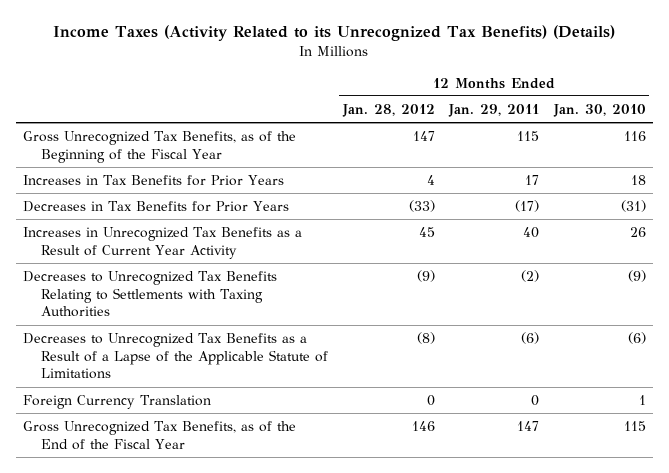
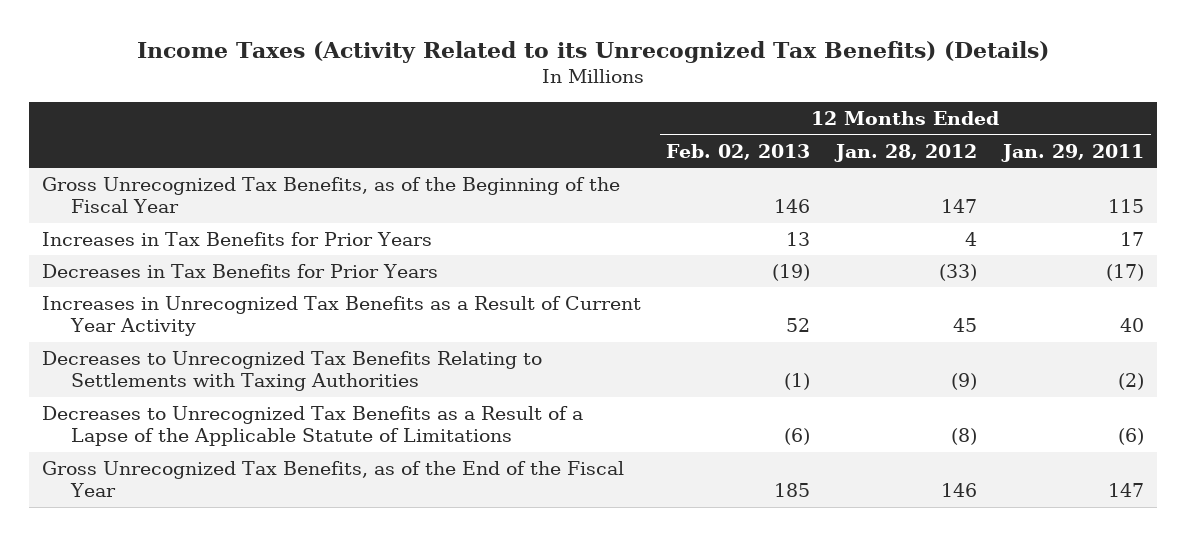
- | 12 Months Ended Jan. 28, 2012 | 12 Months Ended Jan. 29, 2011 | 12 Months Ended Jan. 30, 2010
+ | 12 Months Ended Feb. 02, 2013 | 12 Months Ended Jan. 28, 2012 | 12 Months Ended Jan. 29, 2011
- Foreign Currency Translation | 0 | 0 | 1

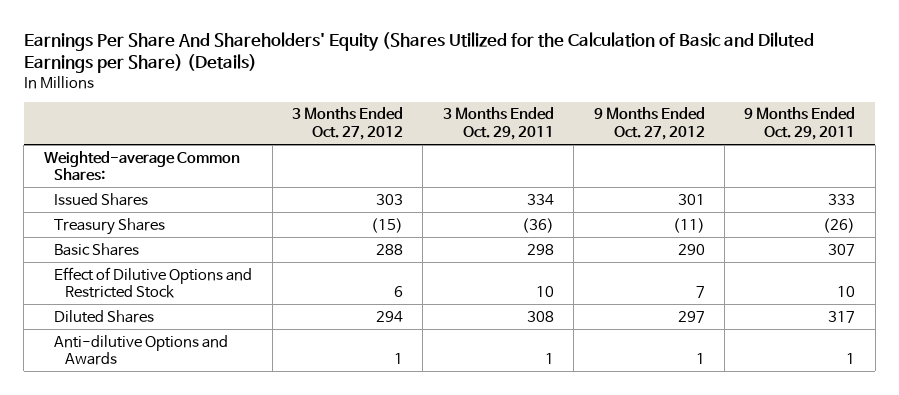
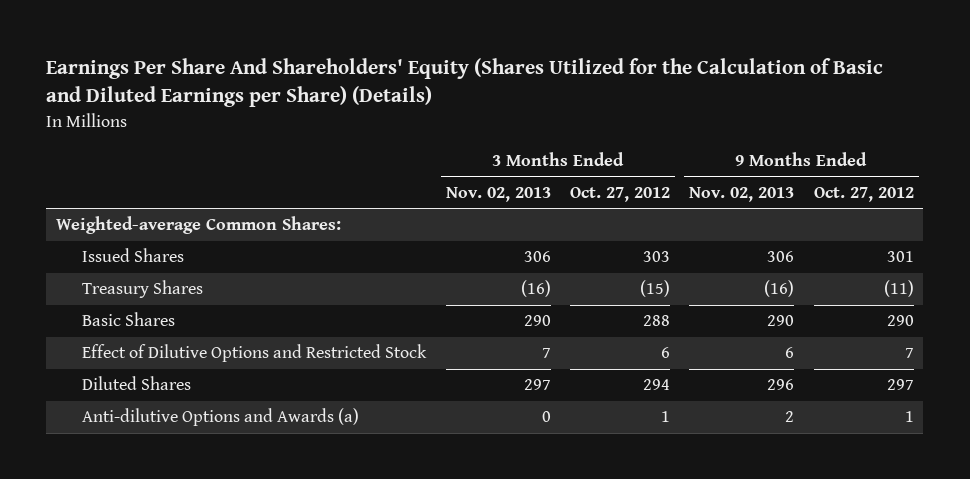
- | 3 Months Ended Oct. 27, 2012 | 3 Months Ended Oct. 29, 2011 | 9 Months Ended Oct. 27, 2012 | 9 Months Ended Oct. 29, 2011
+ | 3 Months Ended Nov. 02, 2013 | 3 Months Ended Oct. 27, 2012 | 9 Months Ended Nov. 02, 2013 | 9 Months Ended Oct. 27, 2012
- Anti-dilutive Options and Awards | 1 | 1 | 1 | 1
+ Anti-dilutive Options and Awards (a) | 0 | 1 | 2 | 1

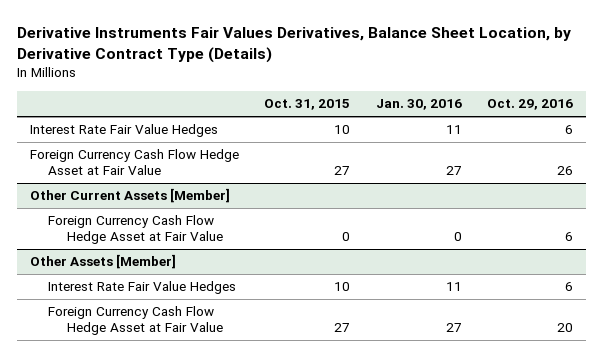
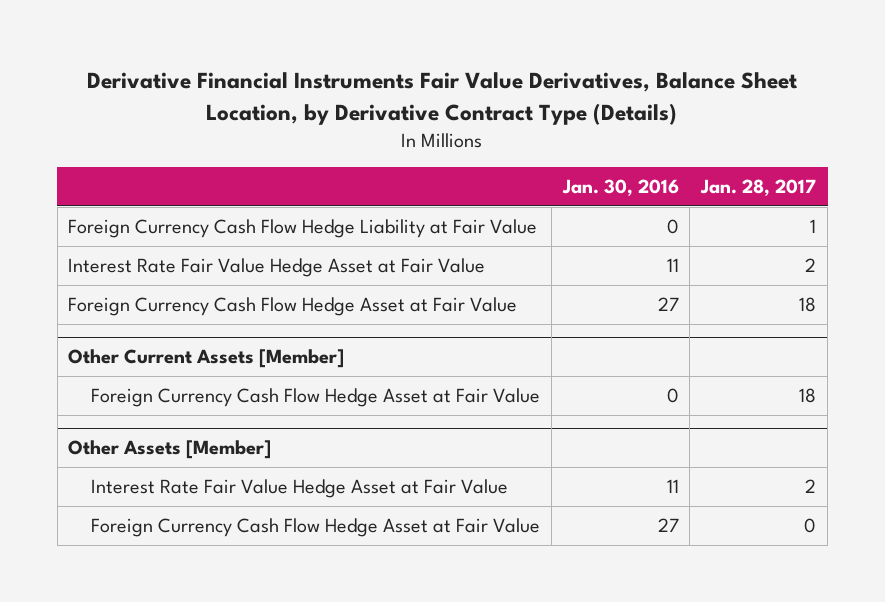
- Derivative Instruments Fair Values Derivatives, Balance Sheet Location, by Derivative Contract Type (Details)
+ Derivative Financial Instruments Fair Value Derivatives, Balance Sheet Location, by Derivative Contract Type (Details)
- | Oct. 31, 2015 | Jan. 30, 2016 | Oct. 29, 2016
+ | Jan. 30, 2016 | Jan. 28, 2017
- Interest Rate Fair Value Hedges | 10 | 11 | 6
+ Foreign Currency Cash Flow Hedge Liability at Fair Value | 0 | 1
+ Interest Rate Fair Value Hedge Asset at Fair Value | 11 | 2
@ Other Assets [Member]
- Interest Rate Fair Value Hedges | 10 | 11 | 6
+ Interest Rate Fair Value Hedge Asset at Fair Value | 11 | 2

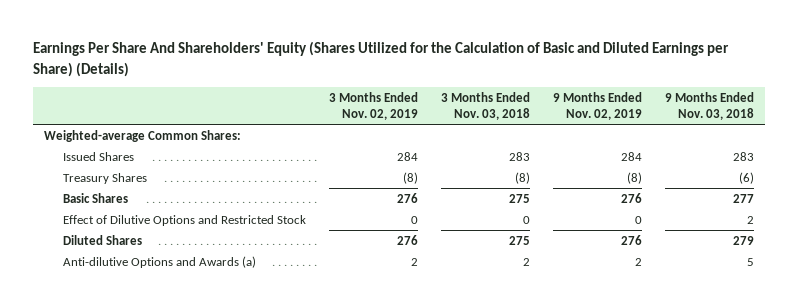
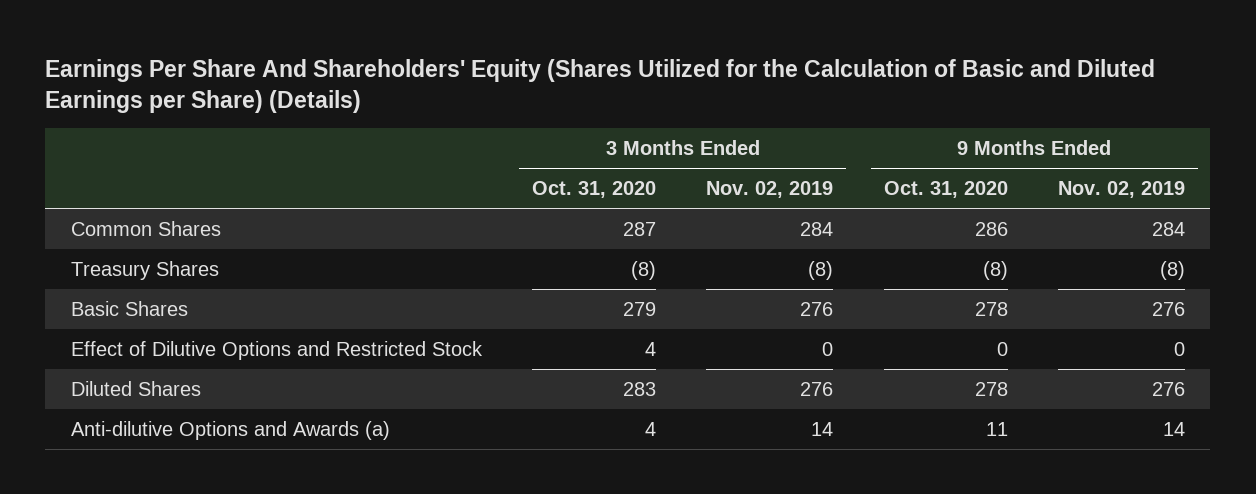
- | 3 Months Ended Nov. 02, 2019 | 3 Months Ended Nov. 03, 2018 | 9 Months Ended Nov. 02, 2019 | 9 Months Ended Nov. 03, 2018
+ | 3 Months Ended Oct. 31, 2020 | 3 Months Ended Nov. 02, 2019 | 9 Months Ended Oct. 31, 2020 | 9 Months Ended Nov. 02, 2019
- Weighted-average Common Shares:
- Issued Shares | 284 | 283 | 284 | 283
+ Common Shares | 287 | 284 | 286 | 284
- Anti-dilutive Options and Awards (a) | 2 | 2 | 2 | 5
+ Anti-dilutive Options and Awards (a) | 4 | 14 | 11 | 14

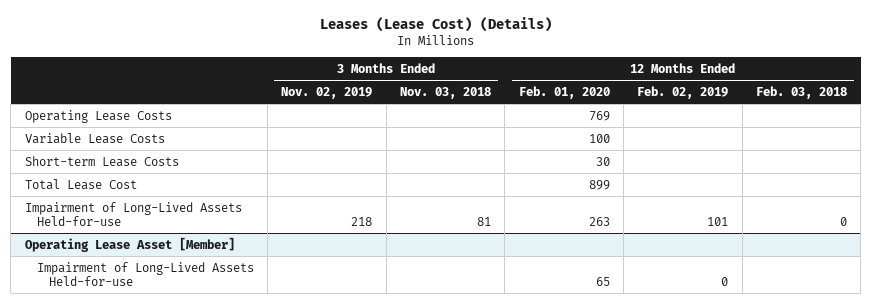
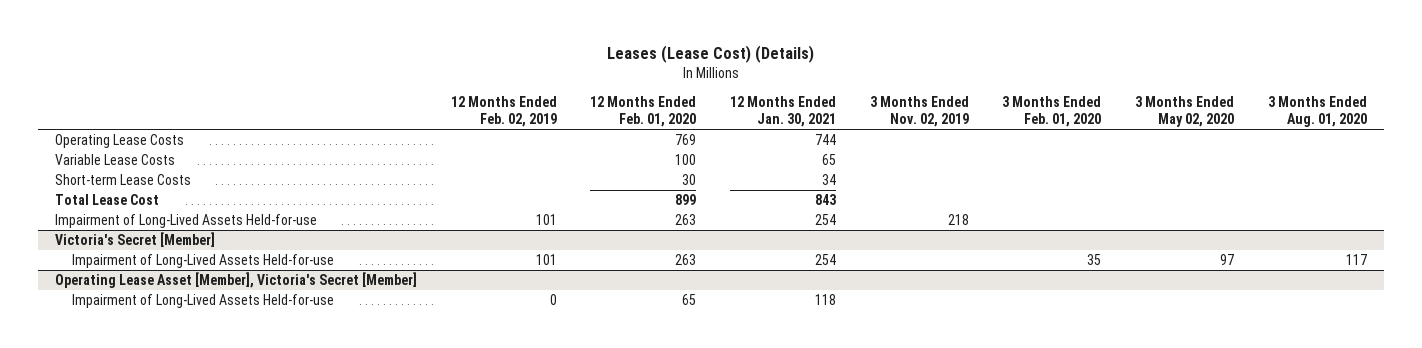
- | 3 Months Ended Nov. 02, 2019 | 3 Months Ended Nov. 03, 2018 | 12 Months Ended Feb. 01, 2020 | 12 Months Ended Feb. 02, 2019 | 12 Months Ended Feb. 03, 2018
+ | 12 Months Ended Feb. 02, 2019 | 12 Months Ended Feb. 01, 2020 | 12 Months Ended Jan. 30, 2021 | 3 Months Ended Nov. 02, 2019 | 3 Months Ended Feb. 01, 2020 | 3 Months Ended May 02, 2020 | 3 Months Ended Aug. 01, 2020
- Operating Lease Asset [Member]
+ Victoria's Secret [Member]
+ Impairment of Long-Lived Assets Held-for-use | 101 | 263 | 254 | | 35 | 97 | 117
+ Operating Lease Asset [Member], Victoria's Secret [Member]

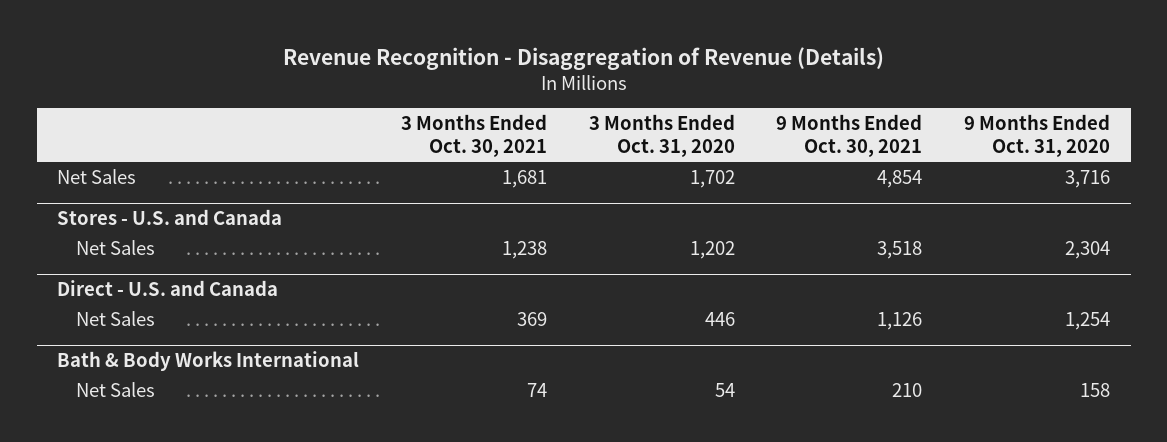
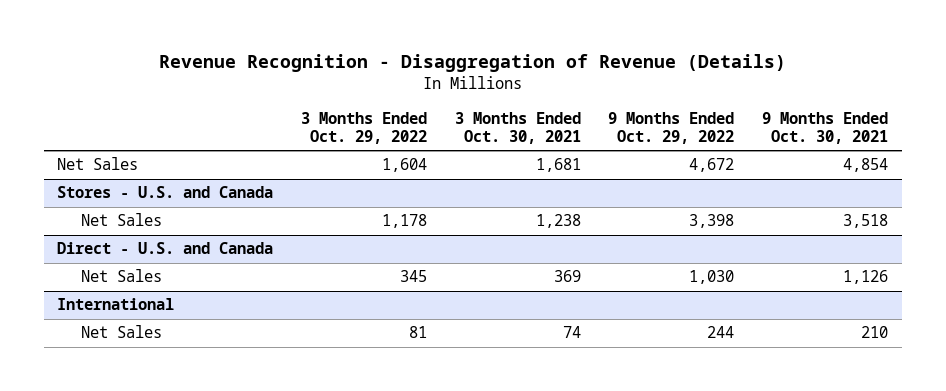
- | 3 Months Ended Oct. 30, 2021 | 3 Months Ended Oct. 31, 2020 | 9 Months Ended Oct. 30, 2021 | 9 Months Ended Oct. 31, 2020
+ | 3 Months Ended Oct. 29, 2022 | 3 Months Ended Oct. 30, 2021 | 9 Months Ended Oct. 29, 2022 | 9 Months Ended Oct. 30, 2021
- Bath & Body Works International
+ International

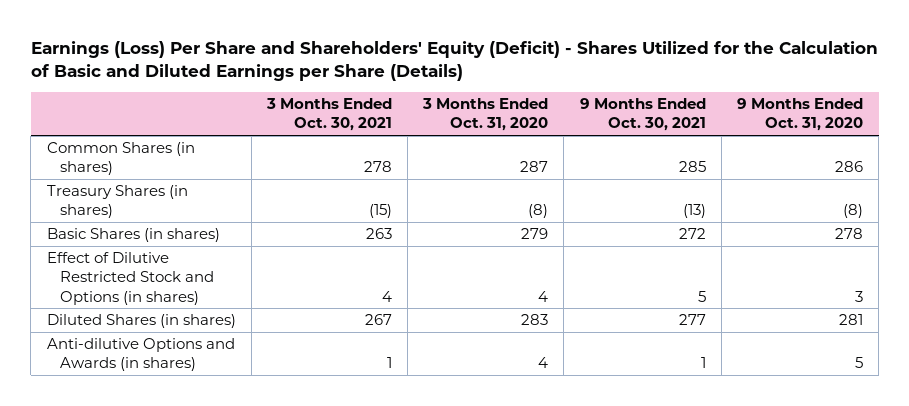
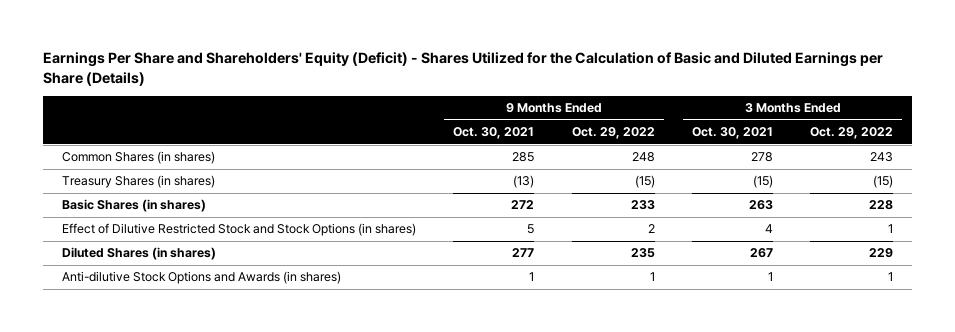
- Earnings (Loss) Per Share and Shareholders' Equity (Deficit) - Shares Utilized for the Calculation of Basic and Diluted Earnings per Share (Details)
+ Earnings Per Share and Shareholders' Equity (Deficit) - Shares Utilized for the Calculation of Basic and Diluted Earnings per Share (Details)
- | 3 Months Ended Oct. 30, 2021 | 3 Months Ended Oct. 31, 2020 | 9 Months Ended Oct. 30, 2021 | 9 Months Ended Oct. 31, 2020
+ | 9 Months Ended Oct. 30, 2021 | 9 Months Ended Oct. 29, 2022 | 3 Months Ended Oct. 30, 2021 | 3 Months Ended Oct. 29, 2022
- Effect of Dilutive Restricted Stock and Options (in shares) | 4 | 4 | 5 | 3
+ Effect of Dilutive Restricted Stock and Stock Options (in shares) | 5 | 2 | 4 | 1
- Anti-dilutive Options and Awards (in shares) | 1 | 4 | 1 | 5
+ Anti-dilutive Stock Options and Awards (in shares) | 1 | 1 | 1 | 1

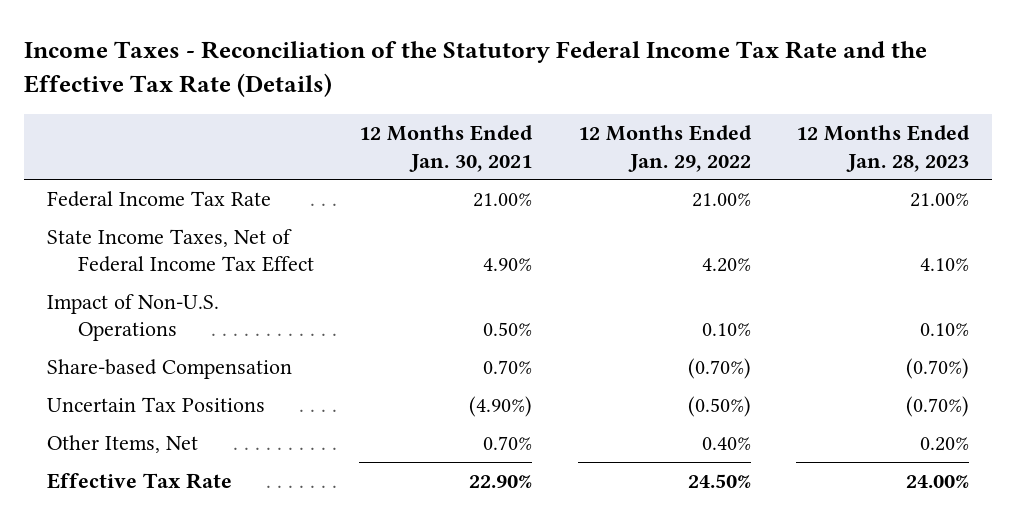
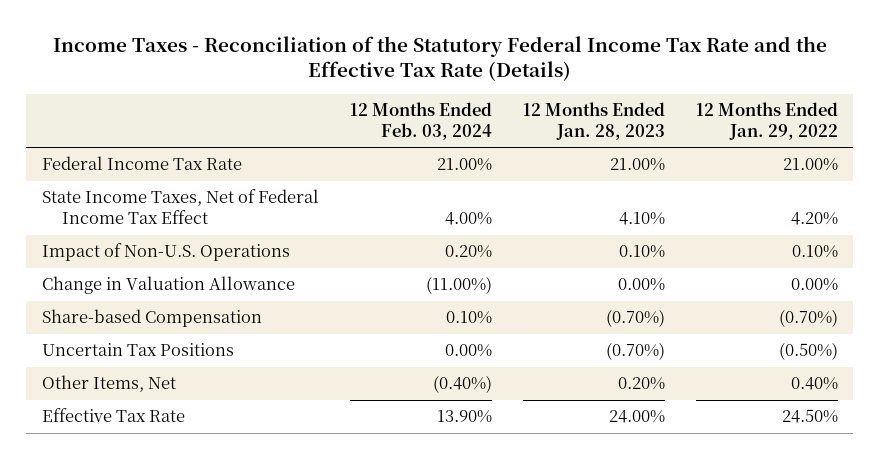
- | 12 Months Ended Jan. 30, 2021 | 12 Months Ended Jan. 29, 2022 | 12 Months Ended Jan. 28, 2023
+ | 12 Months Ended Feb. 03, 2024 | 12 Months Ended Jan. 28, 2023 | 12 Months Ended Jan. 29, 2022
+ Change in Valuation Allowance | (11.00%) | 0.00% | 0.00%

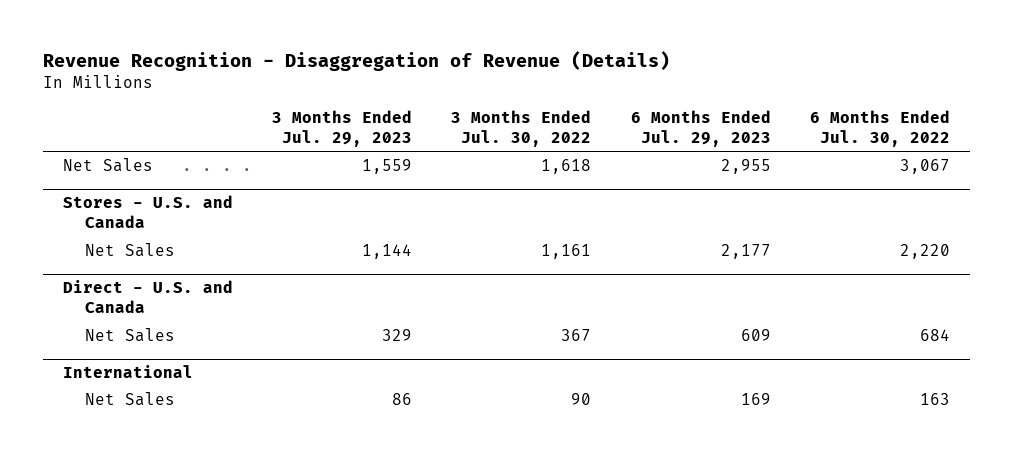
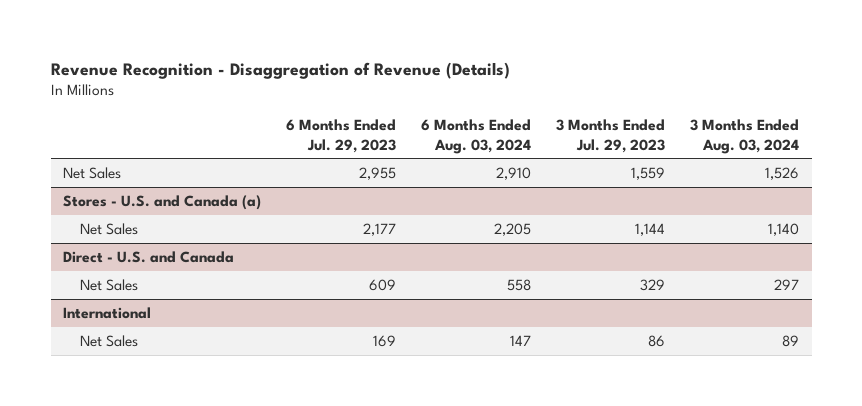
- | 3 Months Ended Jul. 29, 2023 | 3 Months Ended Jul. 30, 2022 | 6 Months Ended Jul. 29, 2023 | 6 Months Ended Jul. 30, 2022
+ | 6 Months Ended Jul. 29, 2023 | 6 Months Ended Aug. 03, 2024 | 3 Months Ended Jul. 29, 2023 | 3 Months Ended Aug. 03, 2024
- Stores - U.S. and Canada
+ Stores - U.S. and Canada (a)

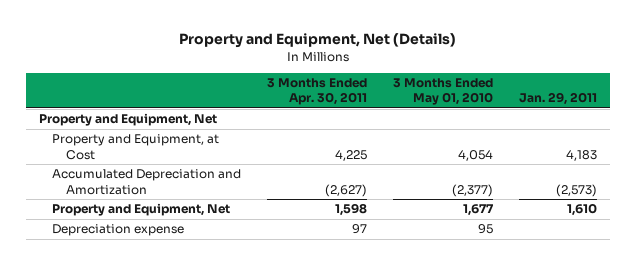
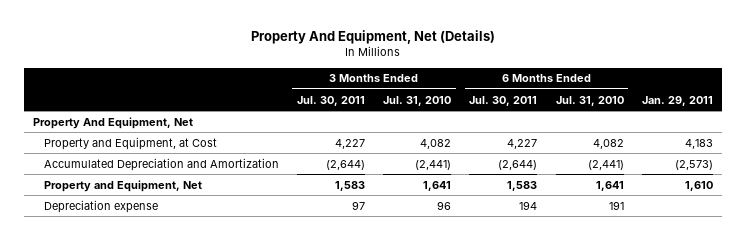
- Property and Equipment, Net (Details)
+ Property And Equipment, Net (Details)
- | 3 Months Ended Apr. 30, 2011 | 3 Months Ended May 01, 2010 | Jan. 29, 2011
+ | 3 Months Ended Jul. 30, 2011 | 3 Months Ended Jul. 31, 2010 | 6 Months Ended Jul. 30, 2011 | 6 Months Ended Jul. 31, 2010 | Jan. 29, 2011
- Property and Equipment, Net
+ Property And Equipment, Net

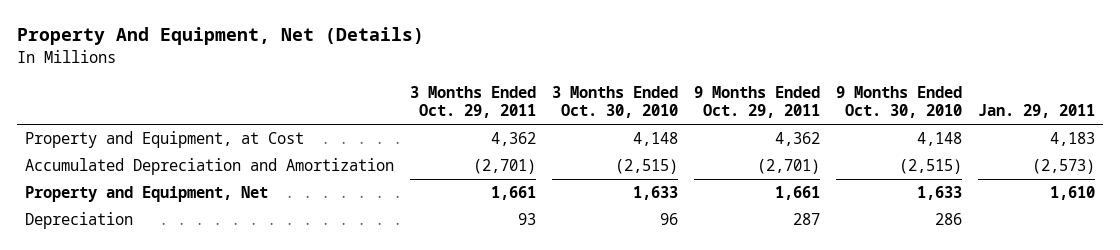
- | 3 Months Ended Jul. 30, 2011 | 3 Months Ended Jul. 31, 2010 | 6 Months Ended Jul. 30, 2011 | 6 Months Ended Jul. 31, 2010 | Jan. 29, 2011
+ | 3 Months Ended Oct. 29, 2011 | 3 Months Ended Oct. 30, 2010 | 9 Months Ended Oct. 29, 2011 | 9 Months Ended Oct. 30, 2010 | Jan. 29, 2011
- Property And Equipment, Net
- Depreciation expense | 97 | 96 | 194 | 191 |
+ Depreciation | 93 | 96 | 287 | 286 |

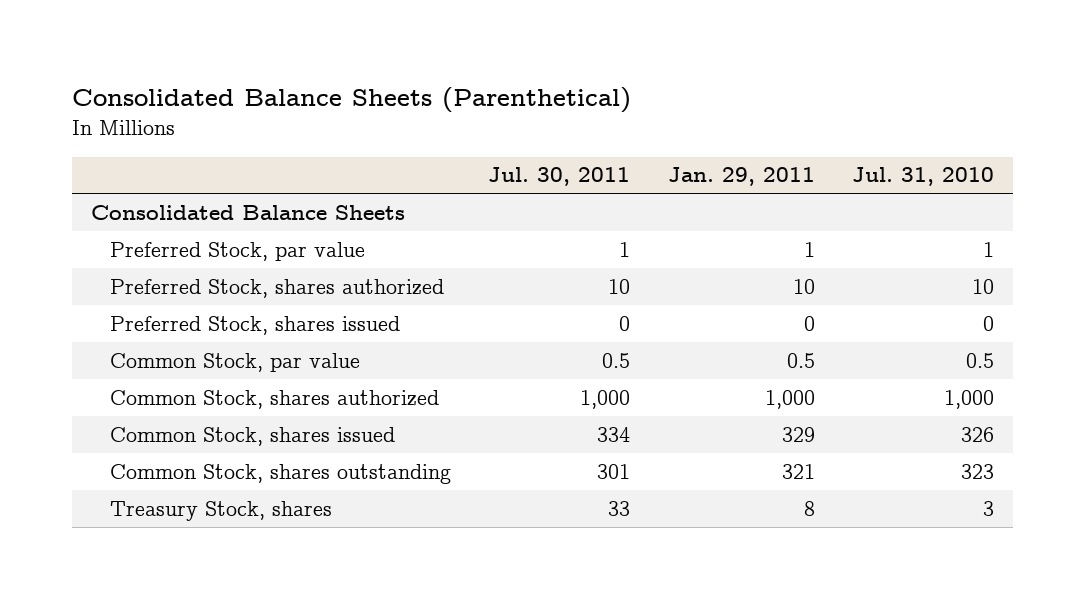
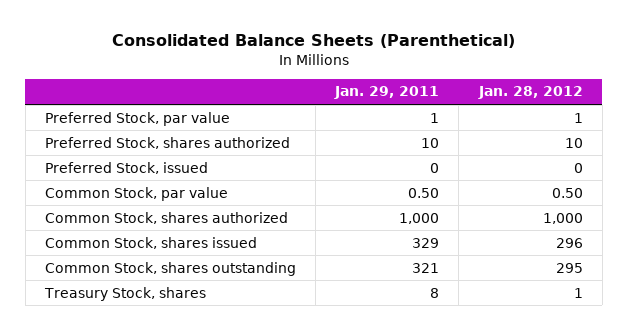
- | Jul. 30, 2011 | Jan. 29, 2011 | Jul. 31, 2010
+ | Jan. 29, 2011 | Jan. 28, 2012
- Consolidated Balance Sheets
- Preferred Stock, shares issued | 0 | 0 | 0
- Common Stock, par value | 0.5 | 0.5 | 0.5
+ Preferred Stock, issued | 0 | 0
+ Common Stock, par value | 0.50 | 0.50

